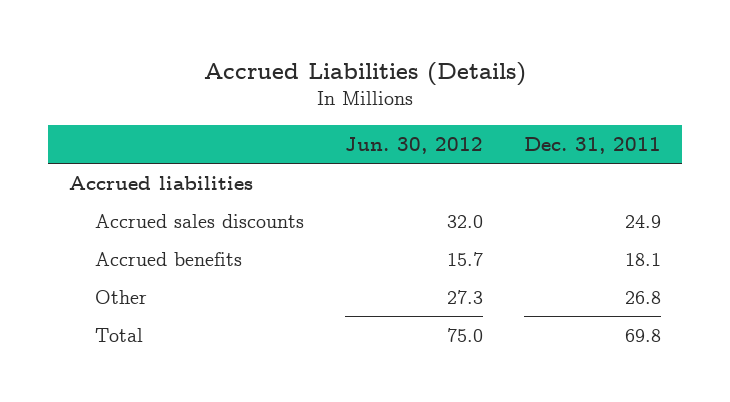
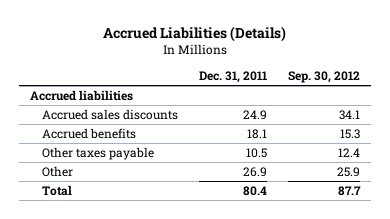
- | Jun. 30, 2012 | Dec. 31, 2011
+ | Dec. 31, 2011 | Sep. 30, 2012
- Other | 27.3 | 26.8
- Total | 75.0 | 69.8
+ Other taxes payable | 10.5 | 12.4
+ Other | 26.9 | 25.9
+ Total | 80.4 | 87.7

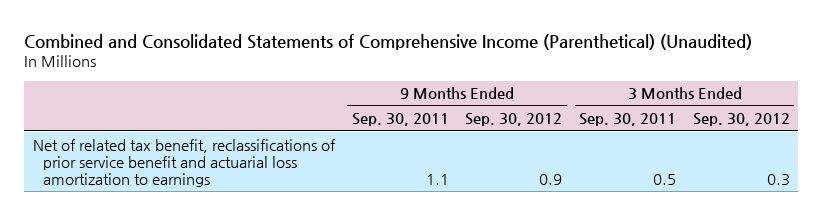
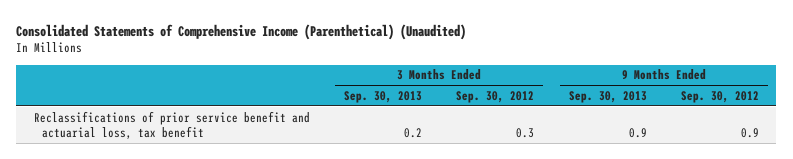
- Combined and Consolidated Statements of Comprehensive Income (Parenthetical) (Unaudited)
+ Consolidated Statements of Comprehensive Income (Parenthetical) (Unaudited)
- | 9 Months Ended Sep. 30, 2011 | 9 Months Ended Sep. 30, 2012 | 3 Months Ended Sep. 30, 2011 | 3 Months Ended Sep. 30, 2012
+ | 3 Months Ended Sep. 30, 2013 | 3 Months Ended Sep. 30, 2012 | 9 Months Ended Sep. 30, 2013 | 9 Months Ended Sep. 30, 2012
- Net of related tax benefit, reclassifications of prior service benefit and actuarial loss amortization to earnings | 1.1 | 0.9 | 0.5 | 0.3
+ Reclassifications of prior service benefit and actuarial loss, tax benefit | 0.2 | 0.3 | 0.9 | 0.9

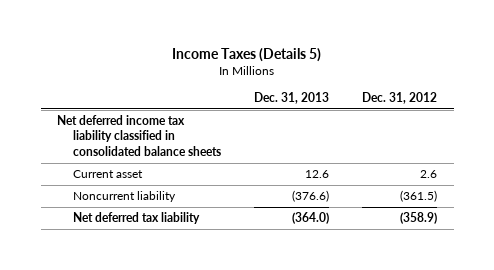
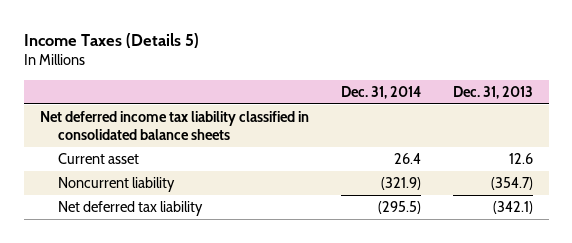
- | Dec. 31, 2013 | Dec. 31, 2012
+ | Dec. 31, 2014 | Dec. 31, 2013
- Noncurrent liability | (376.6) | (361.5)
- Net deferred tax liability | (364.0) | (358.9)
+ Noncurrent liability | (321.9) | (354.7)
+ Net deferred tax liability | (295.5) | (342.1)

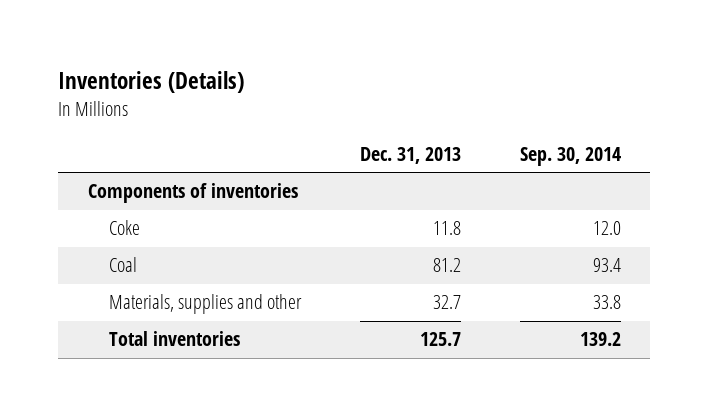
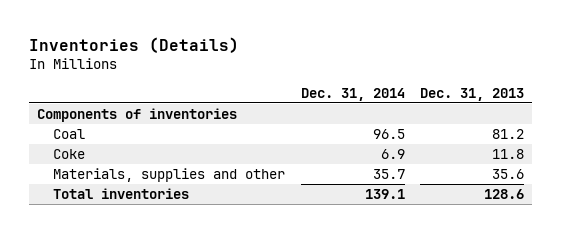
- | Dec. 31, 2013 | Sep. 30, 2014
+ | Dec. 31, 2014 | Dec. 31, 2013
- Materials, supplies and other | 32.7 | 33.8
- Total inventories | 125.7 | 139.2
moved down: Coke | 6.9 | 11.8
+ Materials, supplies and other | 35.7 | 35.6
+ Total inventories | 139.1 | 128.6

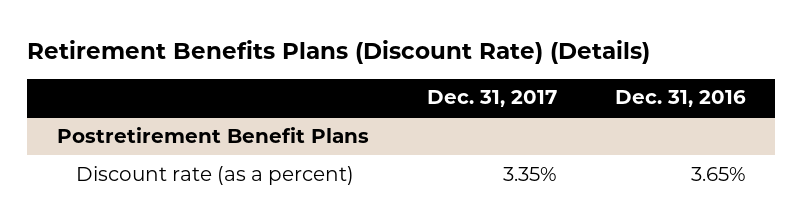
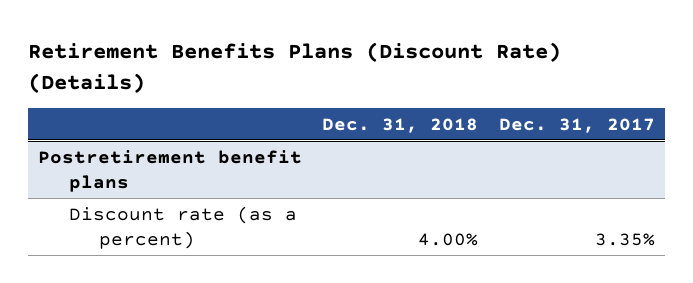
- | Dec. 31, 2017 | Dec. 31, 2016
+ | Dec. 31, 2018 | Dec. 31, 2017
- Postretirement Benefit Plans
+ Postretirement benefit plans

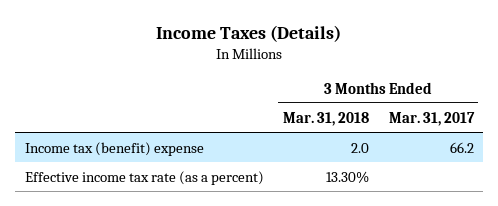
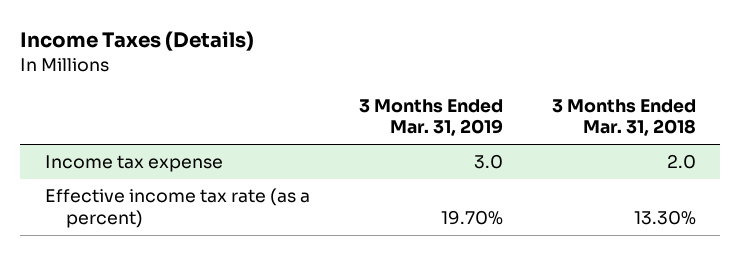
- | 3 Months Ended Mar. 31, 2018 | 3 Months Ended Mar. 31, 2017
+ | 3 Months Ended Mar. 31, 2019 | 3 Months Ended Mar. 31, 2018
- Income tax (benefit) expense | 2.0 | 66.2
+ Income tax expense | 3.0 | 2.0

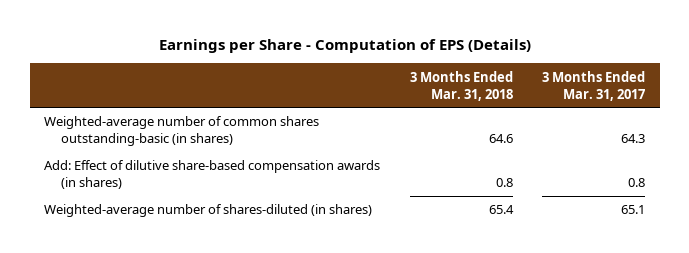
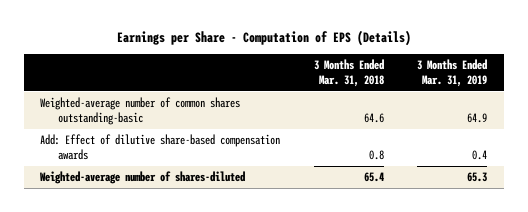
- | 3 Months Ended Mar. 31, 2018 | 3 Months Ended Mar. 31, 2017
+ | 3 Months Ended Mar. 31, 2018 | 3 Months Ended Mar. 31, 2019
- Weighted-average number of common shares outstanding-basic (in shares) | 64.6 | 64.3
- Add: Effect of dilutive share-based compensation awards (in shares) | 0.8 | 0.8
- Weighted-average number of shares-diluted (in shares) | 65.4 | 65.1
+ Weighted-average number of common shares outstanding-basic | 64.6 | 64.9
+ Add: Effect of dilutive share-based compensation awards | 0.8 | 0.4
+ Weighted-average number of shares-diluted | 65.4 | 65.3

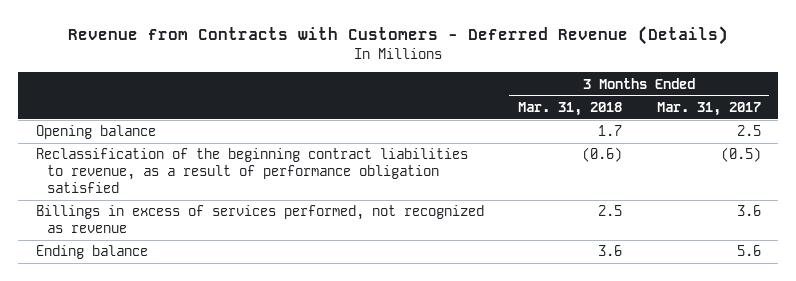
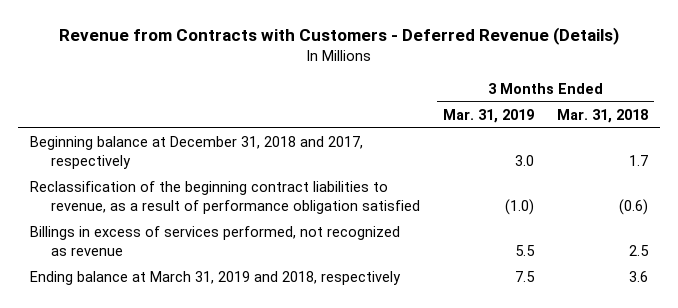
- | 3 Months Ended Mar. 31, 2018 | 3 Months Ended Mar. 31, 2017
+ | 3 Months Ended Mar. 31, 2019 | 3 Months Ended Mar. 31, 2018
- Opening balance | 1.7 | 2.5
+ Beginning balance at December 31, 2018 and 2017, respectively | 3.0 | 1.7
- Ending balance | 3.6 | 5.6
+ Ending balance at March 31, 2019 and 2018, respectively | 7.5 | 3.6

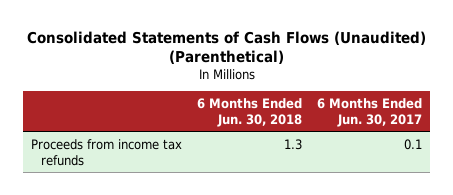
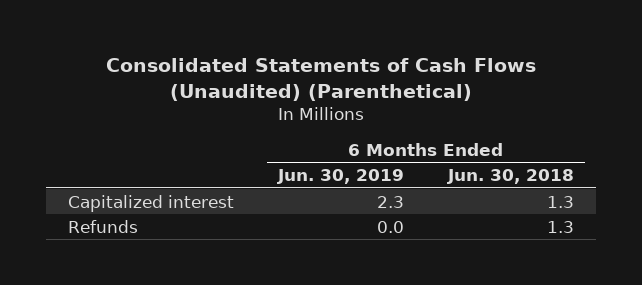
- | 6 Months Ended Jun. 30, 2018 | 6 Months Ended Jun. 30, 2017
+ | 6 Months Ended Jun. 30, 2019 | 6 Months Ended Jun. 30, 2018
- Proceeds from income tax refunds | 1.3 | 0.1
+ Capitalized interest | 2.3 | 1.3
+ Refunds | 0.0 | 1.3

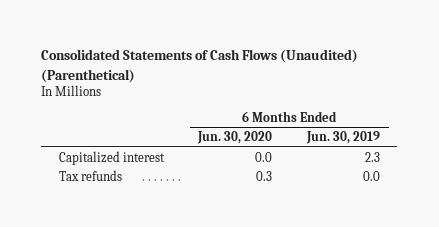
- | 6 Months Ended Jun. 30, 2019 | 6 Months Ended Jun. 30, 2018
+ | 6 Months Ended Jun. 30, 2020 | 6 Months Ended Jun. 30, 2019
- Refunds | 0.0 | 1.3
+ Tax refunds | 0.3 | 0.0

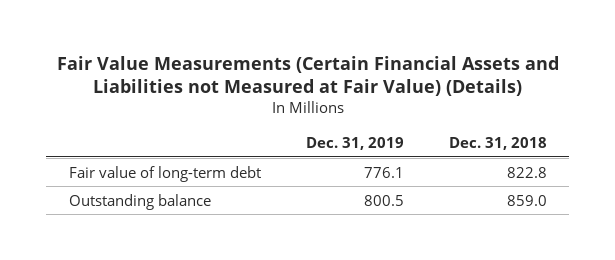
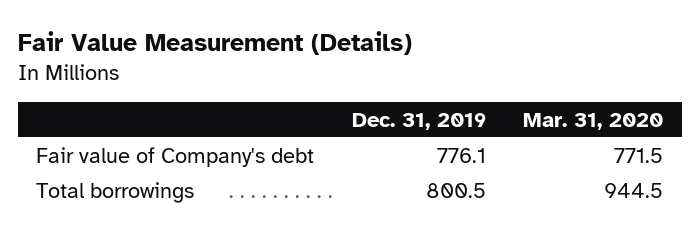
- Fair Value Measurements (Certain Financial Assets and Liabilities not Measured at Fair Value) (Details)
+ Fair Value Measurement (Details)
- | Dec. 31, 2019 | Dec. 31, 2018
+ | Dec. 31, 2019 | Mar. 31, 2020
- Fair value of long-term debt | 776.1 | 822.8
- Outstanding balance | 800.5 | 859.0
+ Fair value of Company's debt | 776.1 | 771.5
+ Total borrowings | 800.5 | 944.5

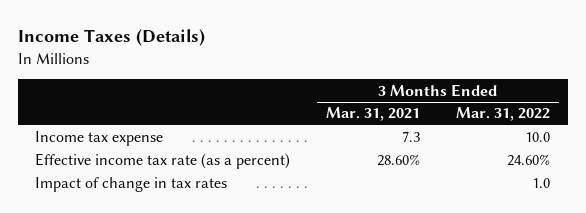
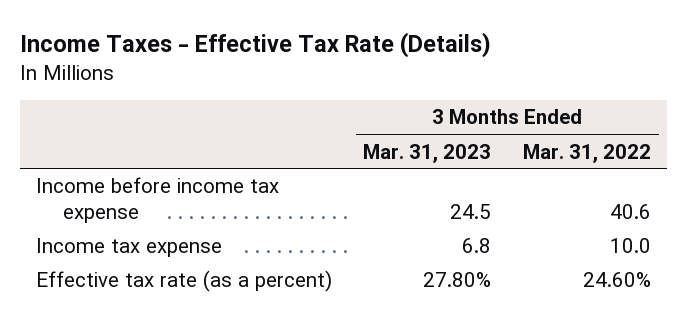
- Income Taxes (Details)
+ Income Taxes - Effective Tax Rate (Details)
- | 3 Months Ended Mar. 31, 2021 | 3 Months Ended Mar. 31, 2022
+ | 3 Months Ended Mar. 31, 2023 | 3 Months Ended Mar. 31, 2022
+ Income before income tax expense | 24.5 | 40.6
- Effective income tax rate (as a percent) | 28.60% | 24.60%
- Impact of change in tax rates | | 1.0
+ Effective tax rate (as a percent) | 27.80% | 24.60%

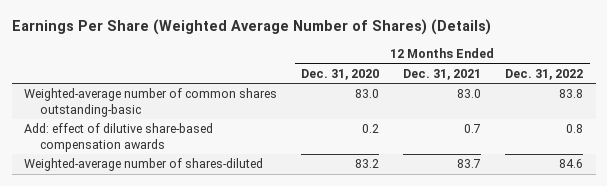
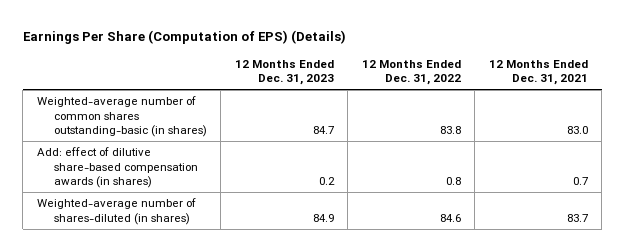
- Earnings Per Share (Weighted Average Number of Shares) (Details)
+ Earnings Per Share (Computation of EPS) (Details)
- | 12 Months Ended Dec. 31, 2020 | 12 Months Ended Dec. 31, 2021 | 12 Months Ended Dec. 31, 2022
+ | 12 Months Ended Dec. 31, 2023 | 12 Months Ended Dec. 31, 2022 | 12 Months Ended Dec. 31, 2021
- Weighted-average number of common shares outstanding-basic | 83.0 | 83.0 | 83.8
- Add: effect of dilutive share-based compensation awards | 0.2 | 0.7 | 0.8
- Weighted-average number of shares-diluted | 83.2 | 83.7 | 84.6
+ Weighted-average number of common shares outstanding-basic (in shares) | 84.7 | 83.8 | 83.0
+ Add: effect of dilutive share-based compensation awards (in shares) | 0.2 | 0.8 | 0.7
+ Weighted-average number of shares-diluted (in shares) | 84.9 | 84.6 | 83.7

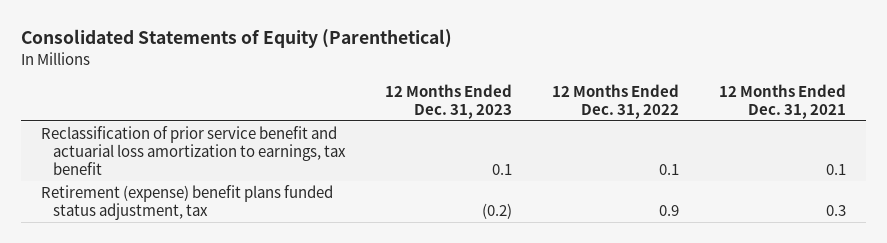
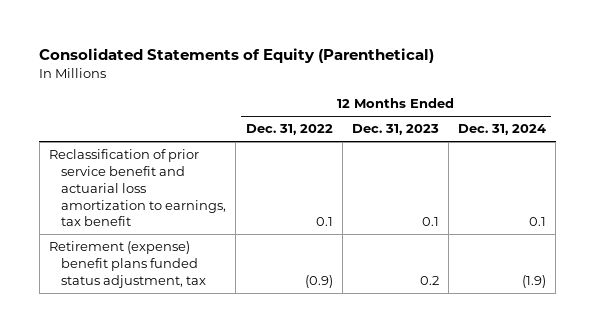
- | 12 Months Ended Dec. 31, 2023 | 12 Months Ended Dec. 31, 2022 | 12 Months Ended Dec. 31, 2021
+ | 12 Months Ended Dec. 31, 2022 | 12 Months Ended Dec. 31, 2023 | 12 Months Ended Dec. 31, 2024
- Retirement (expense) benefit plans funded status adjustment, tax | (0.2) | 0.9 | 0.3
+ Retirement (expense) benefit plans funded status adjustment, tax | (0.9) | 0.2 | (1.9)

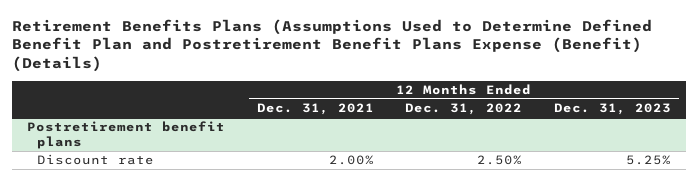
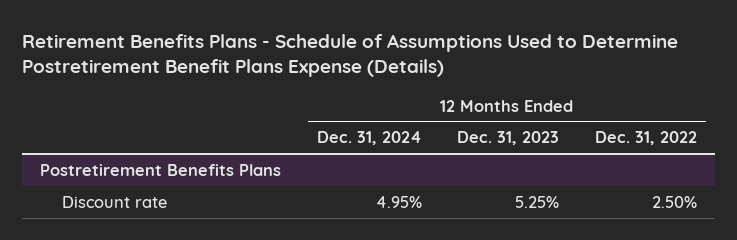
- Retirement Benefits Plans (Assumptions Used to Determine Defined Benefit Plan and Postretirement Benefit Plans Expense (Benefit) (Details)
+ Retirement Benefits Plans - Schedule of Assumptions Used to Determine Postretirement Benefit Plans Expense (Details)
- | 12 Months Ended Dec. 31, 2021 | 12 Months Ended Dec. 31, 2022 | 12 Months Ended Dec. 31, 2023
+ | 12 Months Ended Dec. 31, 2024 | 12 Months Ended Dec. 31, 2023 | 12 Months Ended Dec. 31, 2022
- Postretirement benefit plans
+ Postretirement Benefits Plans

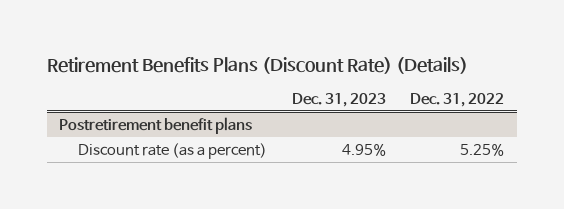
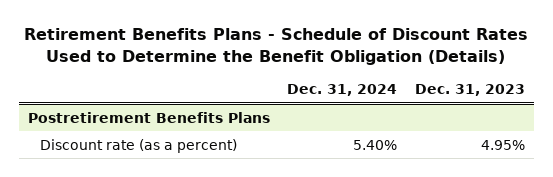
- Retirement Benefits Plans (Discount Rate) (Details)
+ Retirement Benefits Plans - Schedule of Discount Rates Used to Determine the Benefit Obligation (Details)
- | Dec. 31, 2023 | Dec. 31, 2022
+ | Dec. 31, 2024 | Dec. 31, 2023
- Postretirement benefit plans
+ Postretirement Benefits Plans

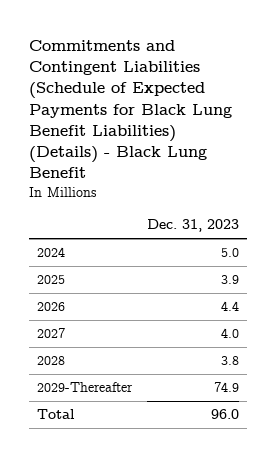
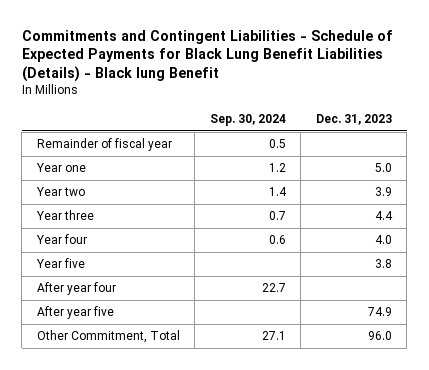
- Commitments and Contingent Liabilities (Schedule of Expected Payments for Black Lung Benefit Liabilities) (Details) - Black Lung Benefit
+ Commitments and Contingent Liabilities - Schedule of Expected Payments for Black Lung Benefit Liabilities (Details) - Black lung Benefit
- | Dec. 31, 2023
+ | Sep. 30, 2024 | Dec. 31, 2023
- 2024 | 5.0
- 2025 | 3.9
- 2026 | 4.4
- 2027 | 4.0
- 2028 | 3.8
- 2029-Thereafter | 74.9
- Total | 96.0
+ Remainder of fiscal year | 0.5 |
+ Year one | 1.2 | 5.0
+ Year two | 1.4 | 3.9
+ Year three | 0.7 | 4.4
+ Year four | 0.6 | 4.0
+ Year five | | 3.8
+ After year four | 22.7 |
+ After year five | | 74.9
+ Other Commitment, Total | 27.1 | 96.0

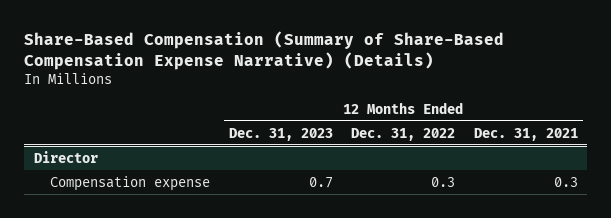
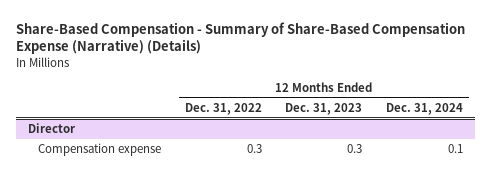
- Share-Based Compensation (Summary of Share-Based Compensation Expense Narrative) (Details)
+ Share-Based Compensation - Summary of Share-Based Compensation Expense (Narrative) (Details)
- | 12 Months Ended Dec. 31, 2023 | 12 Months Ended Dec. 31, 2022 | 12 Months Ended Dec. 31, 2021
+ | 12 Months Ended Dec. 31, 2022 | 12 Months Ended Dec. 31, 2023 | 12 Months Ended Dec. 31, 2024
@ Director
- Compensation expense | 0.7 | 0.3 | 0.3
+ Compensation expense | 0.3 | 0.3 | 0.1

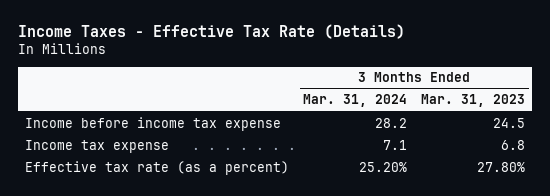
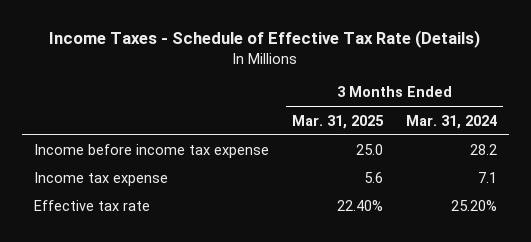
- Income Taxes - Effective Tax Rate (Details)
+ Income Taxes - Schedule of Effective Tax Rate (Details)
- | 3 Months Ended Mar. 31, 2024 | 3 Months Ended Mar. 31, 2023
+ | 3 Months Ended Mar. 31, 2025 | 3 Months Ended Mar. 31, 2024
- Effective tax rate (as a percent) | 25.20% | 27.80%
+ Effective tax rate | 22.40% | 25.20%

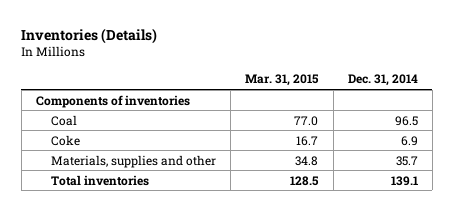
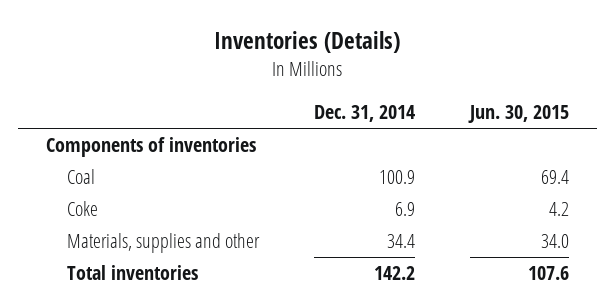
- | Mar. 31, 2015 | Dec. 31, 2014
+ | Dec. 31, 2014 | Jun. 30, 2015
- Coal | 77.0 | 96.5
+ Coal | 100.9 | 69.4
- Materials, supplies and other | 34.8 | 35.7
- Total inventories | 128.5 | 139.1
+ Materials, supplies and other | 34.4 | 34.0
+ Total inventories | 142.2 | 107.6

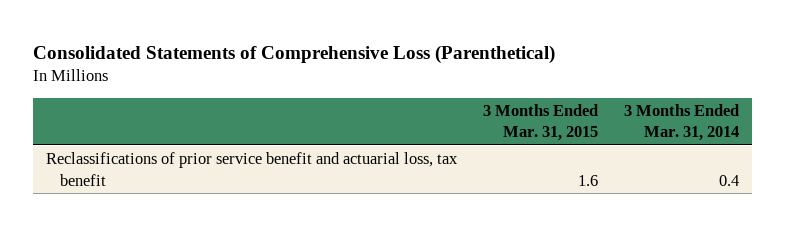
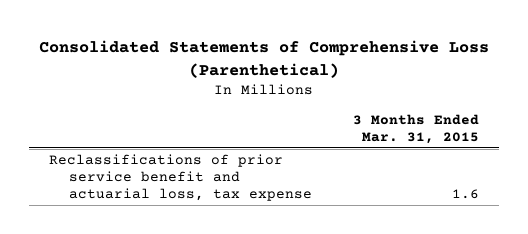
- | 3 Months Ended Mar. 31, 2015 | 3 Months Ended Mar. 31, 2014
+ | 3 Months Ended Mar. 31, 2015
- Reclassifications of prior service benefit and actuarial loss, tax benefit | 1.6 | 0.4
+ Reclassifications of prior service benefit and actuarial loss, tax expense | 1.6

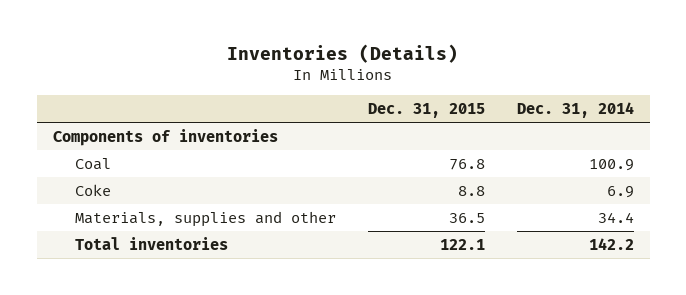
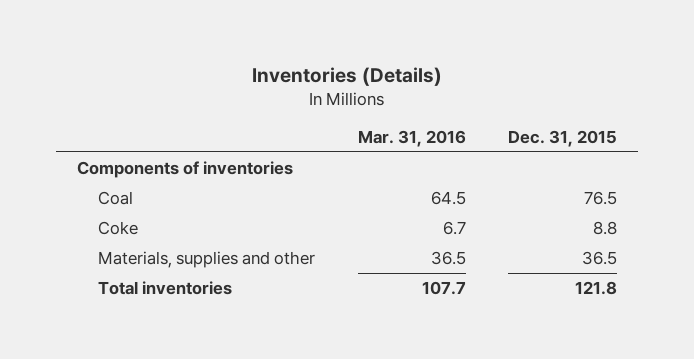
- | Dec. 31, 2015 | Dec. 31, 2014
+ | Mar. 31, 2016 | Dec. 31, 2015
- Coal | 76.8 | 100.9
+ Coal | 64.5 | 76.5
- Total inventories | 122.1 | 142.2
+ Total inventories | 107.7 | 121.8

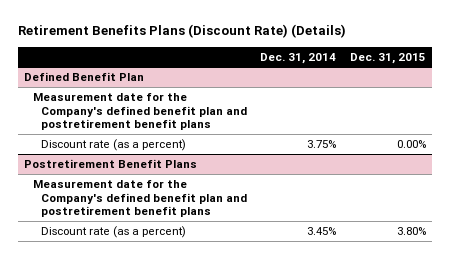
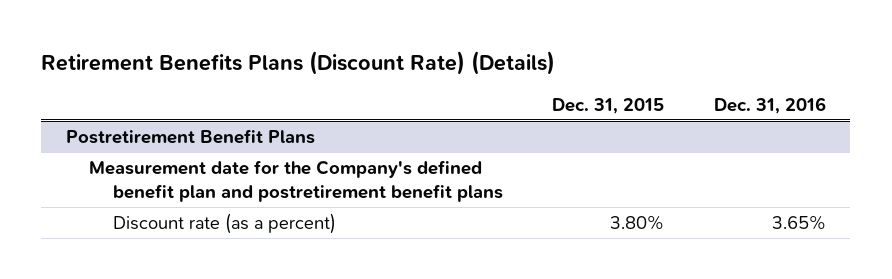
- | Dec. 31, 2014 | Dec. 31, 2015
+ | Dec. 31, 2015 | Dec. 31, 2016
- Defined Benefit Plan
- Measurement date for the Company's defined benefit plan and postretirement benefit plans
- Discount rate (as a percent) | 3.75% | 0.00%

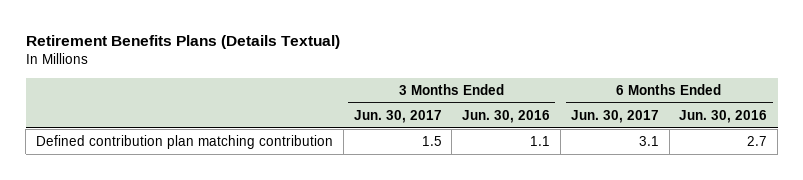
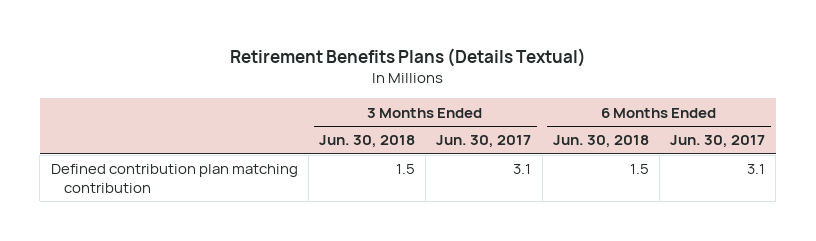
- | 3 Months Ended Jun. 30, 2017 | 3 Months Ended Jun. 30, 2016 | 6 Months Ended Jun. 30, 2017 | 6 Months Ended Jun. 30, 2016
+ | 3 Months Ended Jun. 30, 2018 | 3 Months Ended Jun. 30, 2017 | 6 Months Ended Jun. 30, 2018 | 6 Months Ended Jun. 30, 2017
- Defined contribution plan matching contribution | 1.5 | 1.1 | 3.1 | 2.7
+ Defined contribution plan matching contribution | 1.5 | 3.1 | 1.5 | 3.1

